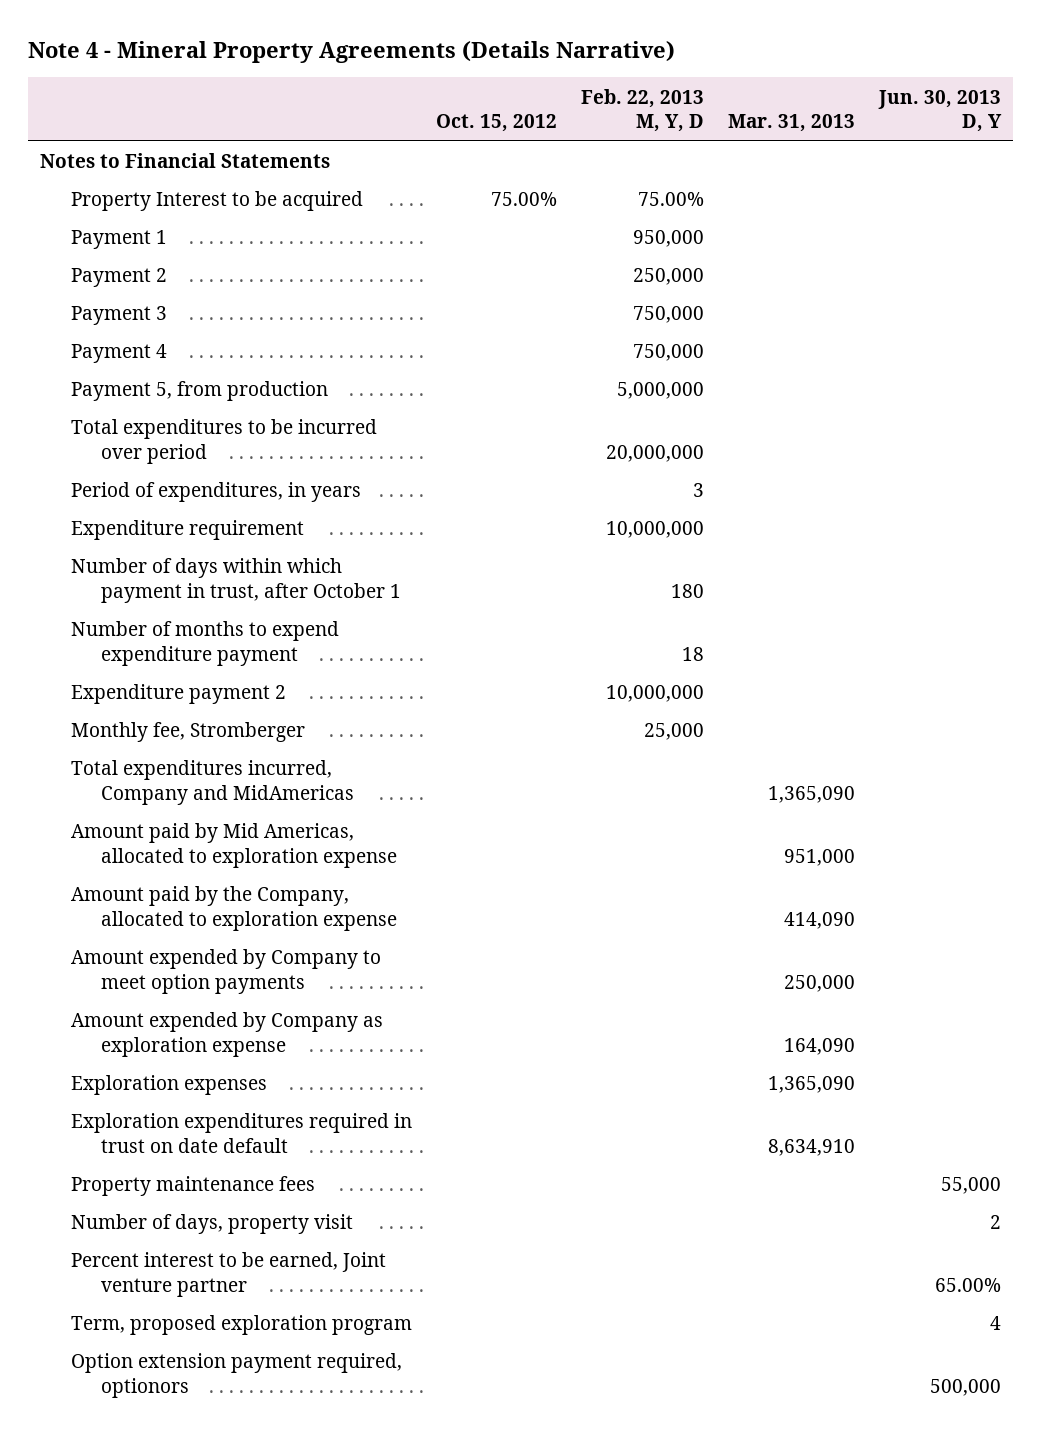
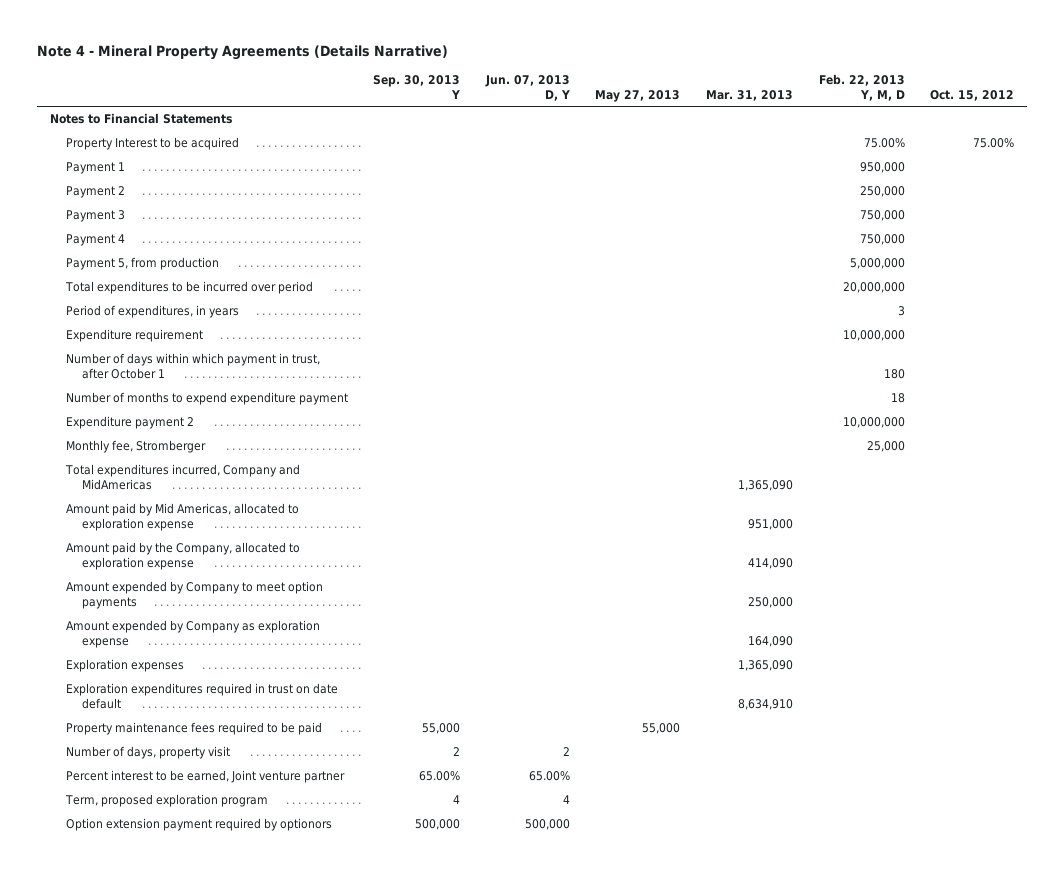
- | Oct. 15, 2012 | Feb. 22, 2013 M, Y, D | Mar. 31, 2013 | Jun. 30, 2013 D, Y
+ | Sep. 30, 2013 Y | Jun. 07, 2013 D, Y | May 27, 2013 | Mar. 31, 2013 | Feb. 22, 2013 Y, M, D | Oct. 15, 2012
- Property maintenance fees | | | | 55,000
+ Property maintenance fees required to be paid | 55,000 | | 55,000 | | |
- Option extension payment required, optionors | | | | 500,000
+ Option extension payment required by optionors | 500,000 | 500,000 | | | |

